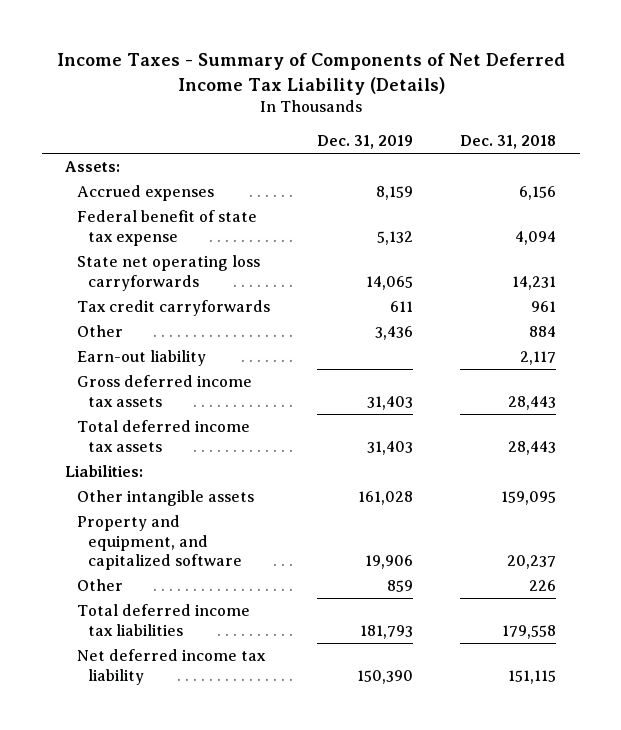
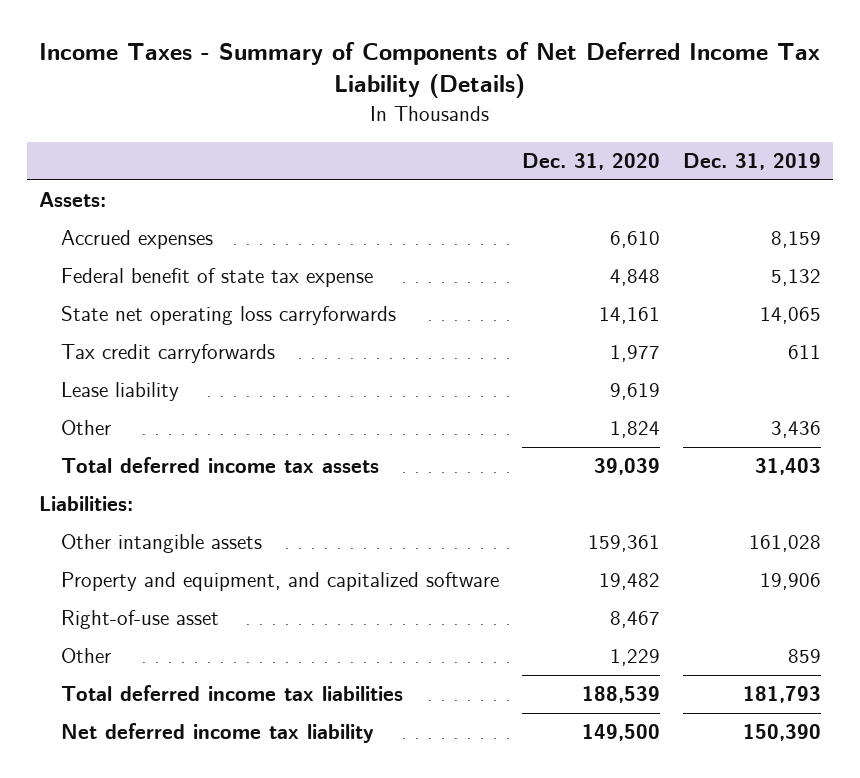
- | Dec. 31, 2019 | Dec. 31, 2018
+ | Dec. 31, 2020 | Dec. 31, 2019
+ Lease liability | 9,619 |
- Earn-out liability | | 2,117
- Gross deferred income tax assets | 31,403 | 28,443
+ Right-of-use asset | 8,467 |

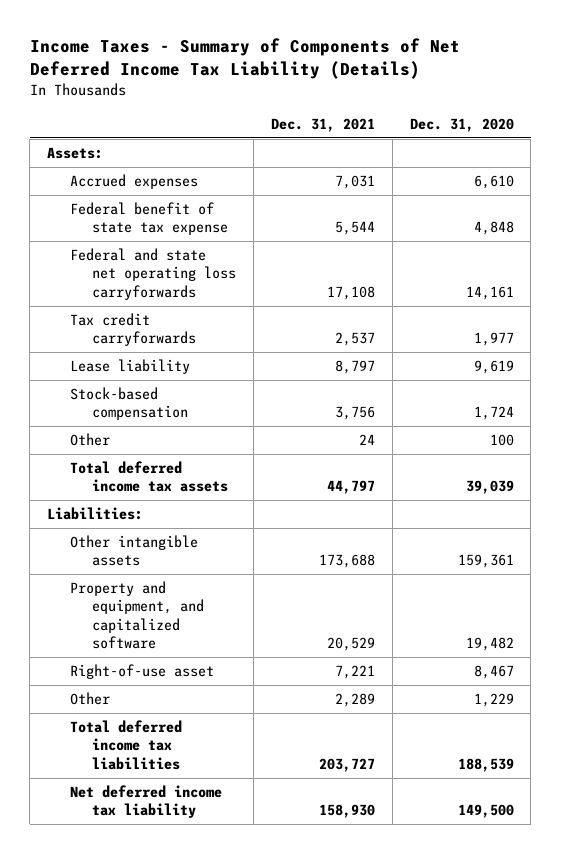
- | Dec. 31, 2020 | Dec. 31, 2019
+ | Dec. 31, 2021 | Dec. 31, 2020
- State net operating loss carryforwards | 14,161 | 14,065
+ Federal and state net operating loss carryforwards | 17,108 | 14,161
- Other | 1,824 | 3,436
+ Stock-based compensation | 3,756 | 1,724
+ Other | 24 | 100

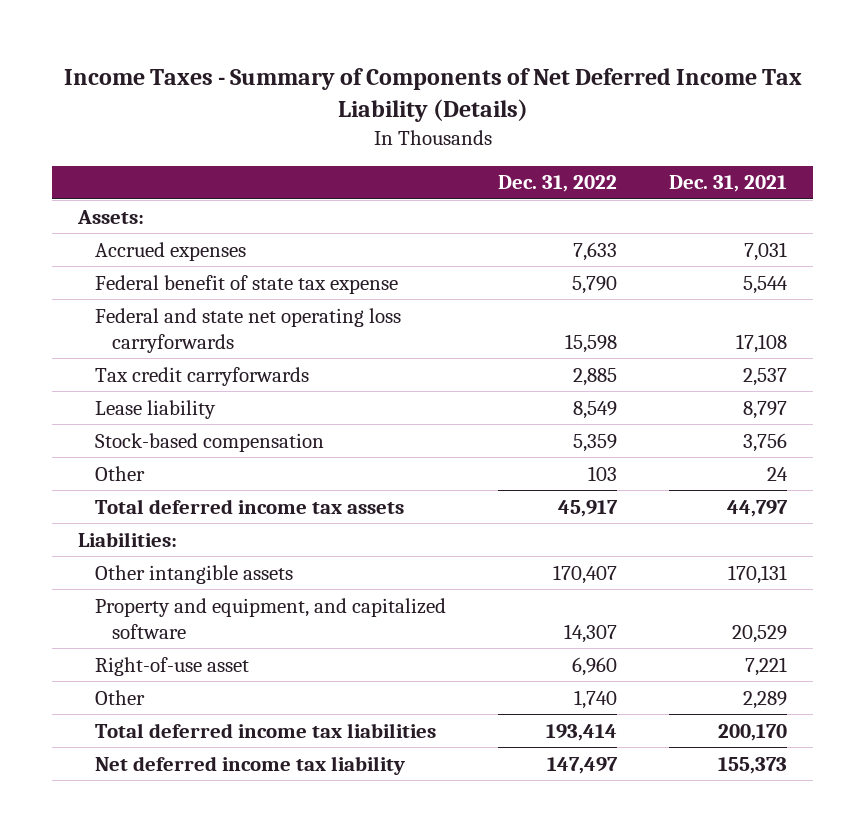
- | Dec. 31, 2021 | Dec. 31, 2020
+ | Dec. 31, 2022 | Dec. 31, 2021
- Other intangible assets | 173,688 | 159,361
+ Other intangible assets | 170,407 | 170,131
- Total deferred income tax liabilities | 203,727 | 188,539
- Net deferred income tax liability | 158,930 | 149,500
+ Total deferred income tax liabilities | 193,414 | 200,170
+ Net deferred income tax liability | 147,497 | 155,373

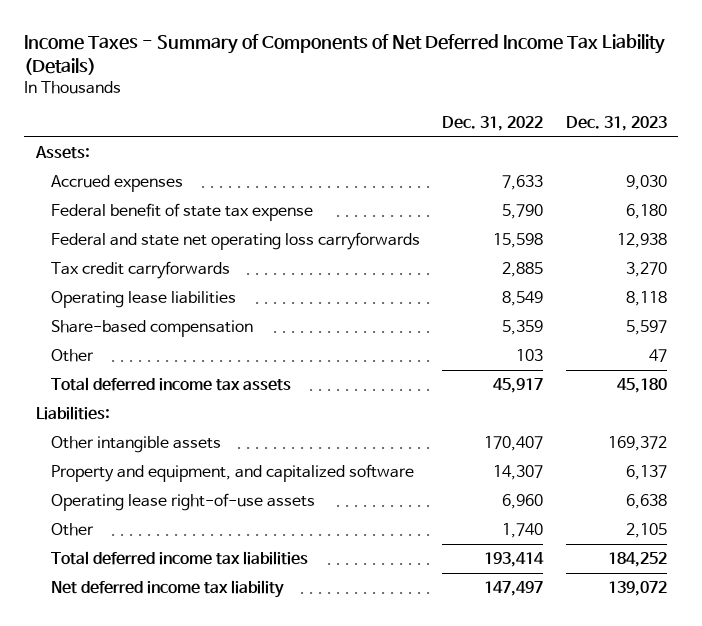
- | Dec. 31, 2022 | Dec. 31, 2021
+ | Dec. 31, 2022 | Dec. 31, 2023
- Lease liability | 8,549 | 8,797
- Stock-based compensation | 5,359 | 3,756
+ Operating lease liabilities | 8,549 | 8,118
+ Share-based compensation | 5,359 | 5,597
- Right-of-use asset | 6,960 | 7,221
+ Operating lease right-of-use assets | 6,960 | 6,638

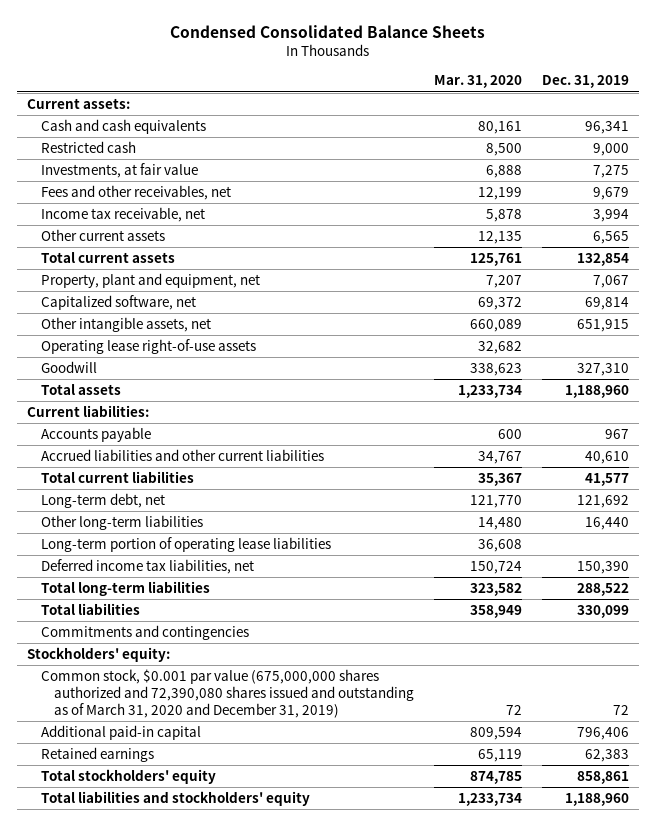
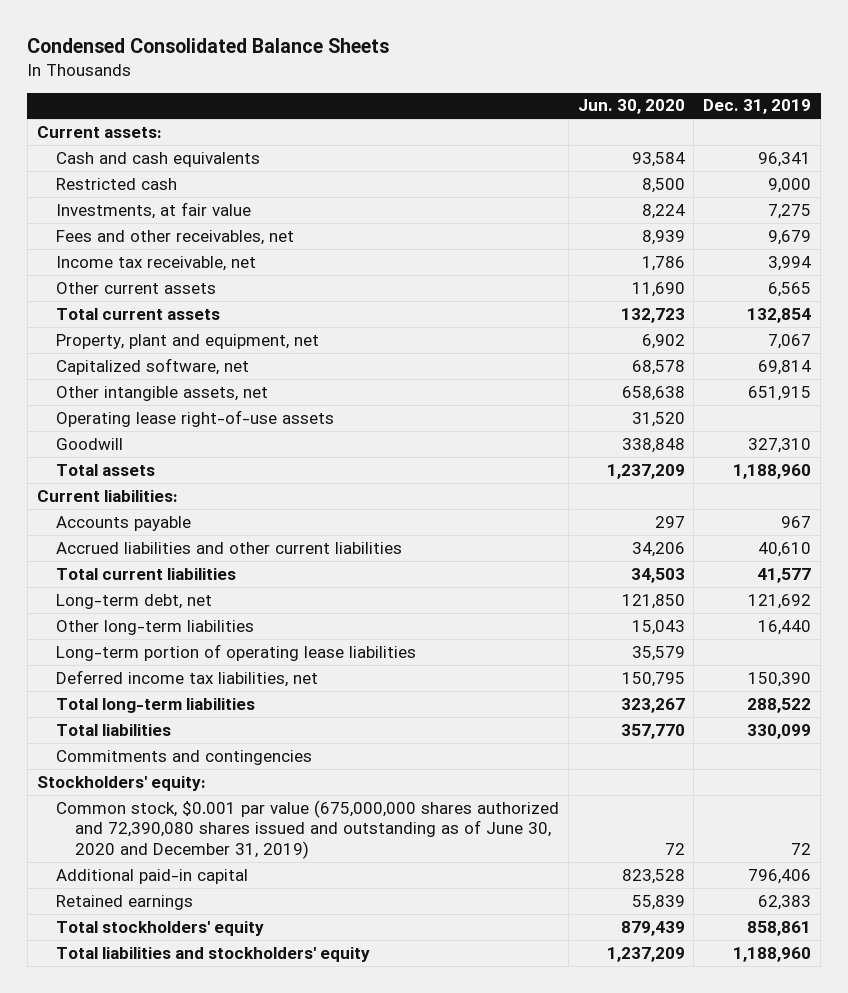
- | Mar. 31, 2020 | Dec. 31, 2019
+ | Jun. 30, 2020 | Dec. 31, 2019
- Common stock, $0.001 par value (675,000,000 shares authorized and 72,390,080 shares issued and outstanding as of March 31, 2020 and December 31, 2019) | 72 | 72
+ Common stock, $0.001 par value (675,000,000 shares authorized and 72,390,080 shares issued and outstanding as of June 30, 2020 and December 31, 2019) | 72 | 72

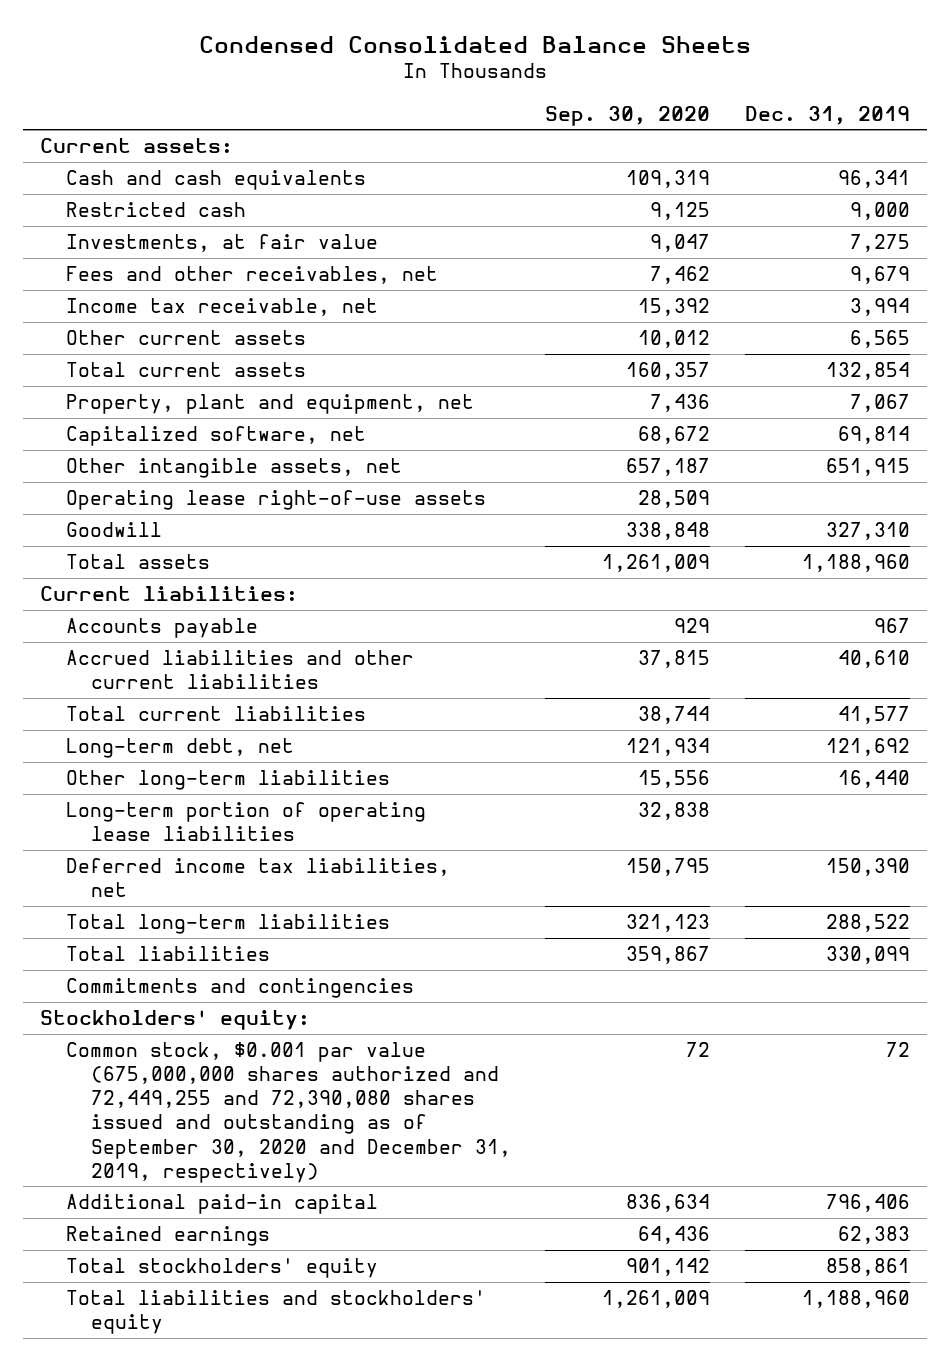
- | Jun. 30, 2020 | Dec. 31, 2019
+ | Sep. 30, 2020 | Dec. 31, 2019
- Common stock, $0.001 par value (675,000,000 shares authorized and 72,390,080 shares issued and outstanding as of June 30, 2020 and December 31, 2019) | 72 | 72
+ Common stock, $0.001 par value (675,000,000 shares authorized and 72,449,255 and 72,390,080 shares issued and outstanding as of September 30, 2020 and December 31, 2019, respectively) | 72 | 72

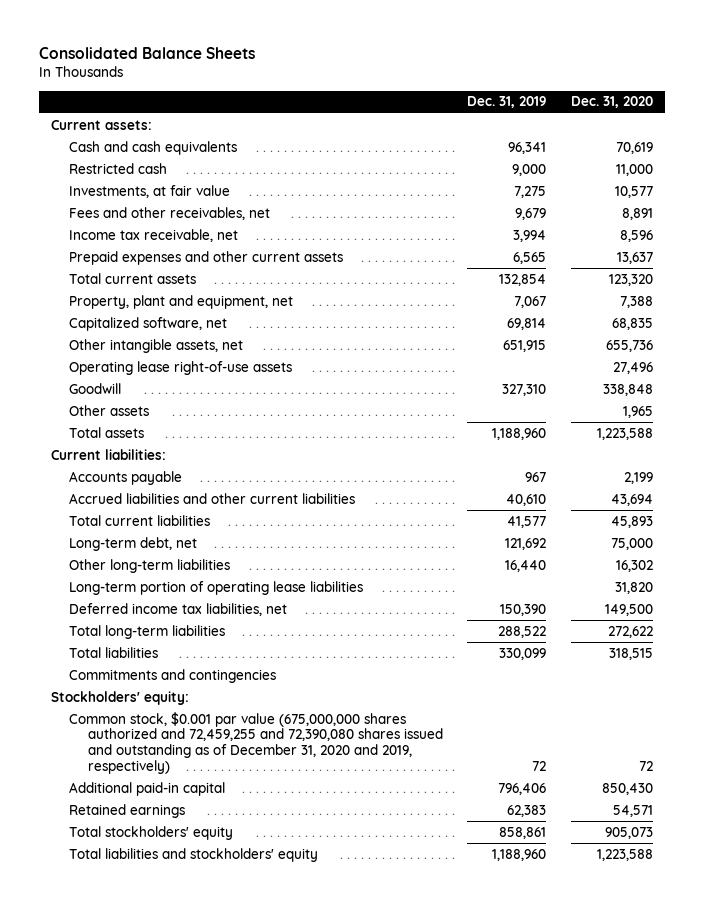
- Condensed Consolidated Balance Sheets
+ Consolidated Balance Sheets
- | Sep. 30, 2020 | Dec. 31, 2019
+ | Dec. 31, 2019 | Dec. 31, 2020
- Other current assets | 10,012 | 6,565
+ Prepaid expenses and other current assets | 6,565 | 13,637
+ Other assets | | 1,965
- Common stock, $0.001 par value (675,000,000 shares authorized and 72,449,255 and 72,390,080 shares issued and outstanding as of September 30, 2020 and December 31, 2019, respectively) | 72 | 72
+ Common stock, $0.001 par value (675,000,000 shares authorized and 72,459,255 and 72,390,080 shares issued and outstanding as of December 31, 2020 and 2019, respectively) | 72 | 72

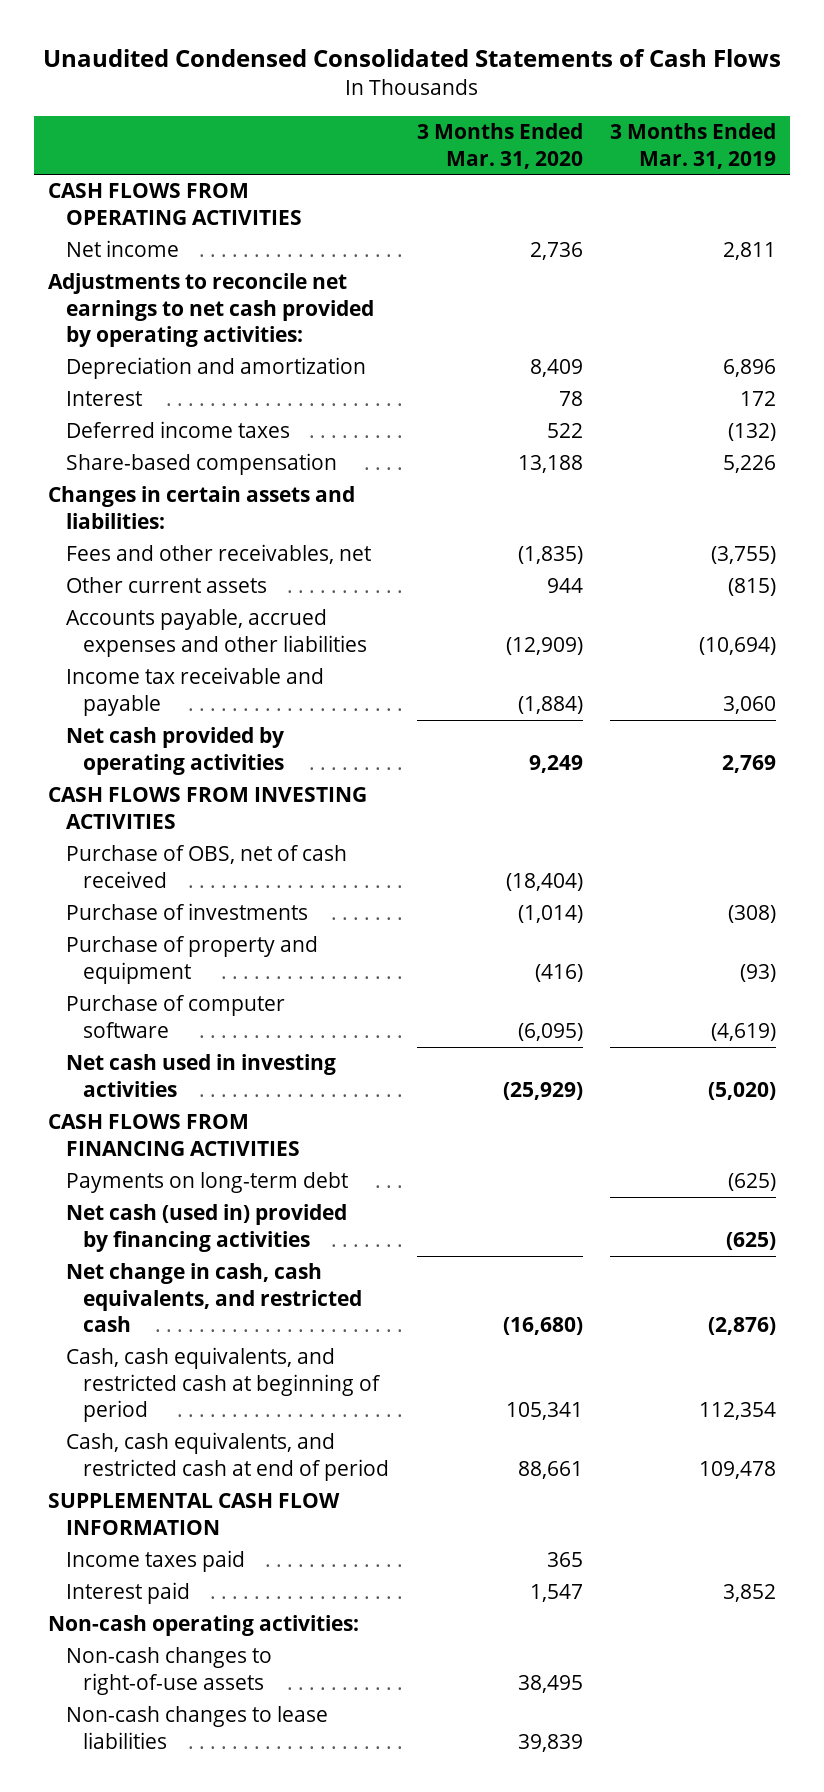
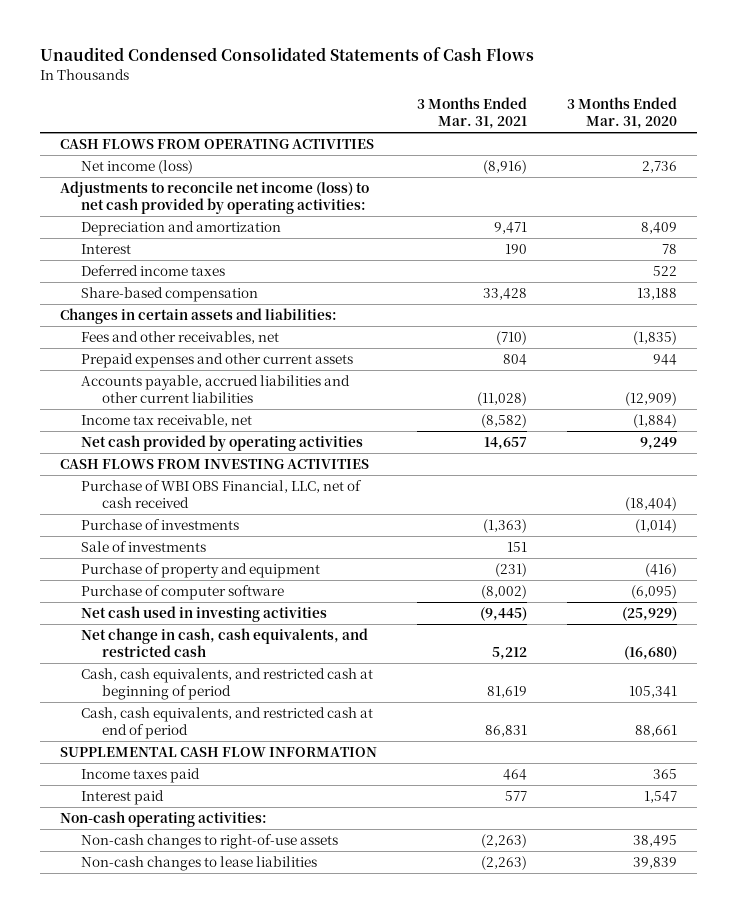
- | 3 Months Ended Mar. 31, 2020 | 3 Months Ended Mar. 31, 2019
+ | 3 Months Ended Mar. 31, 2021 | 3 Months Ended Mar. 31, 2020
- Net income | 2,736 | 2,811
- Adjustments to reconcile net earnings to net cash provided by operating activities:
+ Net income (loss) | (8,916) | 2,736
+ Adjustments to reconcile net income (loss) to net cash provided by operating activities:
- Other current assets | 944 | (815)
- Accounts payable, accrued expenses and other liabilities | (12,909) | (10,694)
- Income tax receivable and payable | (1,884) | 3,060
+ Prepaid expenses and other current assets | 804 | 944
+ Accounts payable, accrued liabilities and other current liabilities | (11,028) | (12,909)
+ Income tax receivable, net | (8,582) | (1,884)
- Purchase of OBS, net of cash received | (18,404) |
+ Purchase of WBI OBS Financial, LLC, net of cash received | | (18,404)
+ Sale of investments | 151 |
- CASH FLOWS FROM FINANCING ACTIVITIES
- Payments on long-term debt | | (625)
- Net cash (used in) provided by financing activities | | (625)

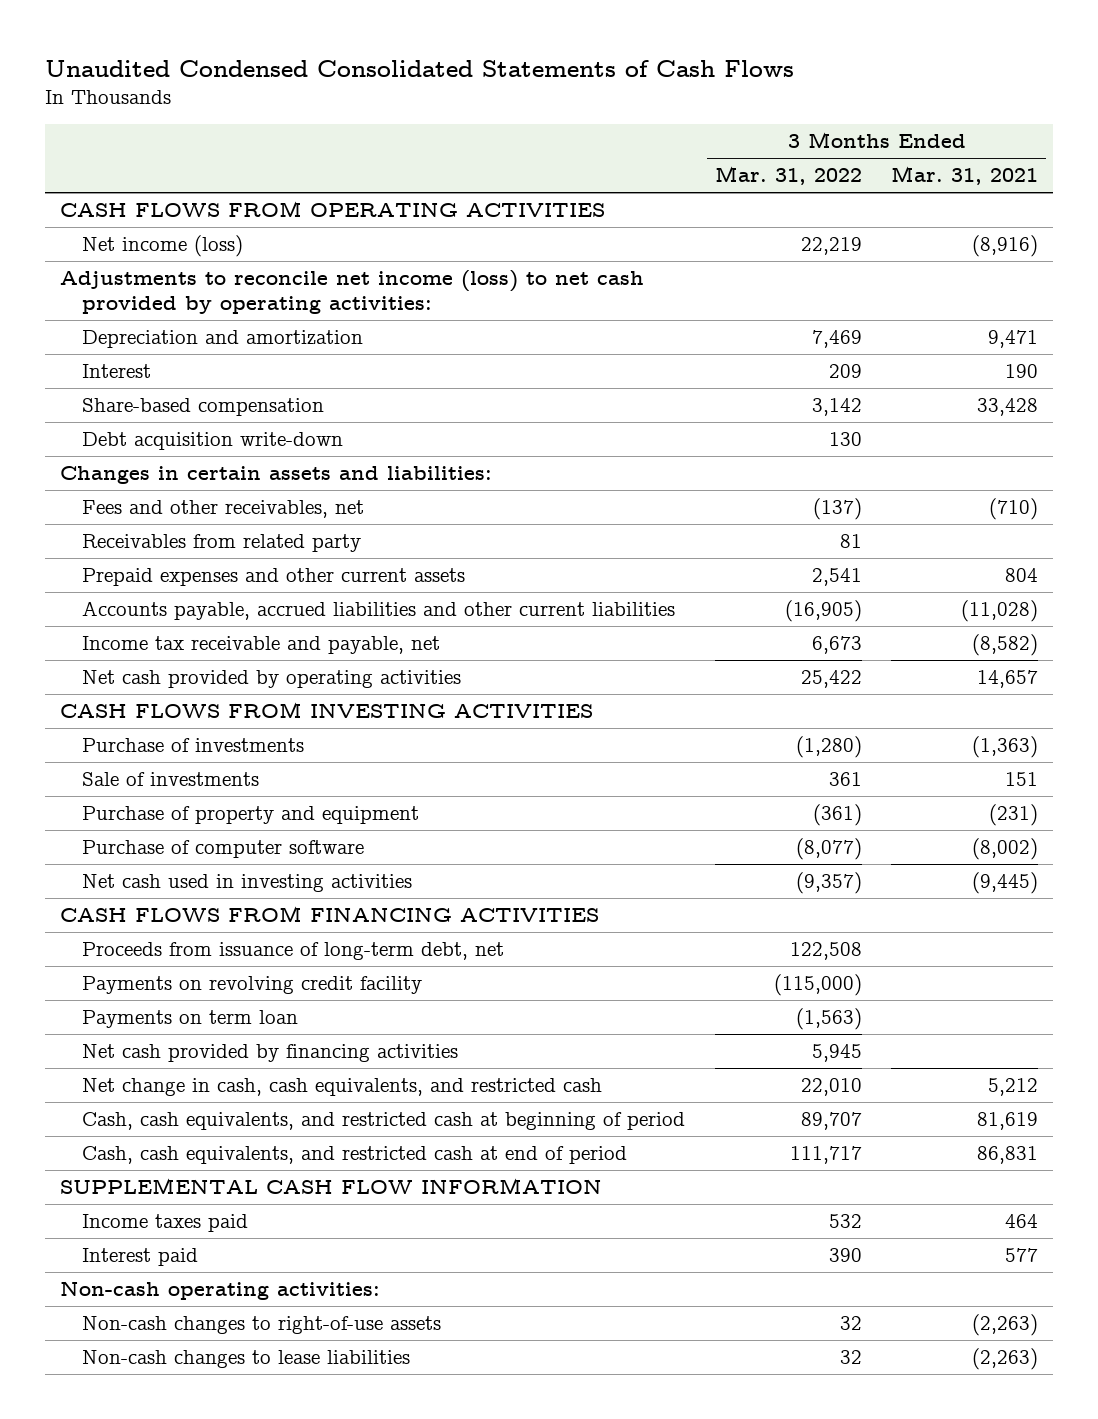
- | 3 Months Ended Mar. 31, 2021 | 3 Months Ended Mar. 31, 2020
+ | 3 Months Ended Mar. 31, 2022 | 3 Months Ended Mar. 31, 2021
- Deferred income taxes | | 522
+ Debt acquisition write-down | 130 |
+ Receivables from related party | 81 |
- Income tax receivable, net | (8,582) | (1,884)
+ Income tax receivable and payable, net | 6,673 | (8,582)
- Purchase of WBI OBS Financial, LLC, net of cash received | | (18,404)
+ CASH FLOWS FROM FINANCING ACTIVITIES
+ Proceeds from issuance of long-term debt, net | 122,508 |
+ Payments on revolving credit facility | (115,000) |
+ Payments on term loan | (1,563) |
+ Net cash provided by financing activities | 5,945 |

